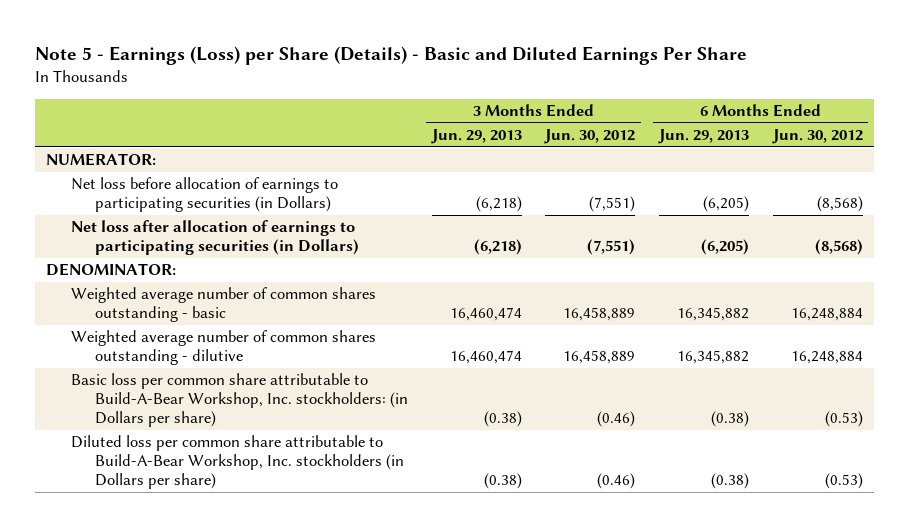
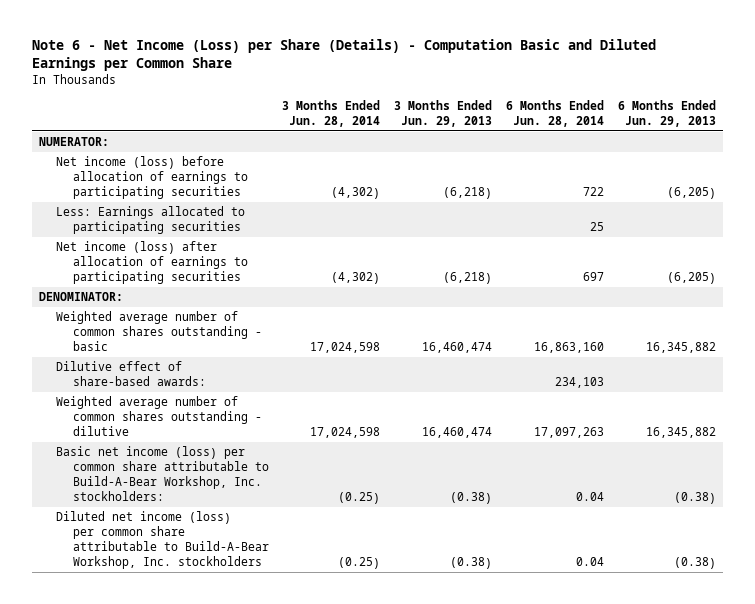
- Note 5 - Earnings (Loss) per Share (Details) - Basic and Diluted Earnings Per Share
+ Note 6 - Net Income (Loss) per Share (Details) - Computation Basic and Diluted Earnings per Common Share
- | 3 Months Ended Jun. 29, 2013 | 3 Months Ended Jun. 30, 2012 | 6 Months Ended Jun. 29, 2013 | 6 Months Ended Jun. 30, 2012
+ | 3 Months Ended Jun. 28, 2014 | 3 Months Ended Jun. 29, 2013 | 6 Months Ended Jun. 28, 2014 | 6 Months Ended Jun. 29, 2013
- Net loss before allocation of earnings to participating securities (in Dollars) | (6,218) | (7,551) | (6,205) | (8,568)
- Net loss after allocation of earnings to participating securities (in Dollars) | (6,218) | (7,551) | (6,205) | (8,568)
+ Net income (loss) before allocation of earnings to participating securities | (4,302) | (6,218) | 722 | (6,205)
+ Less: Earnings allocated to participating securities | | | 25 |
+ Net income (loss) after allocation of earnings to participating securities | (4,302) | (6,218) | 697 | (6,205)
+ Dilutive effect of share-based awards: | | | 234,103 |
- Basic loss per common share attributable to Build-A-Bear Workshop, Inc. stockholders: (in Dollars per share) | (0.38) | (0.46) | (0.38) | (0.53)
- Diluted loss per common share attributable to Build-A-Bear Workshop, Inc. stockholders (in Dollars per share) | (0.38) | (0.46) | (0.38) | (0.53)
+ Basic net income (loss) per common share attributable to Build-A-Bear Workshop, Inc. stockholders: | (0.25) | (0.38) | 0.04 | (0.38)
+ Diluted net income (loss) per common share attributable to Build-A-Bear Workshop, Inc. stockholders | (0.25) | (0.38) | 0.04 | (0.38)

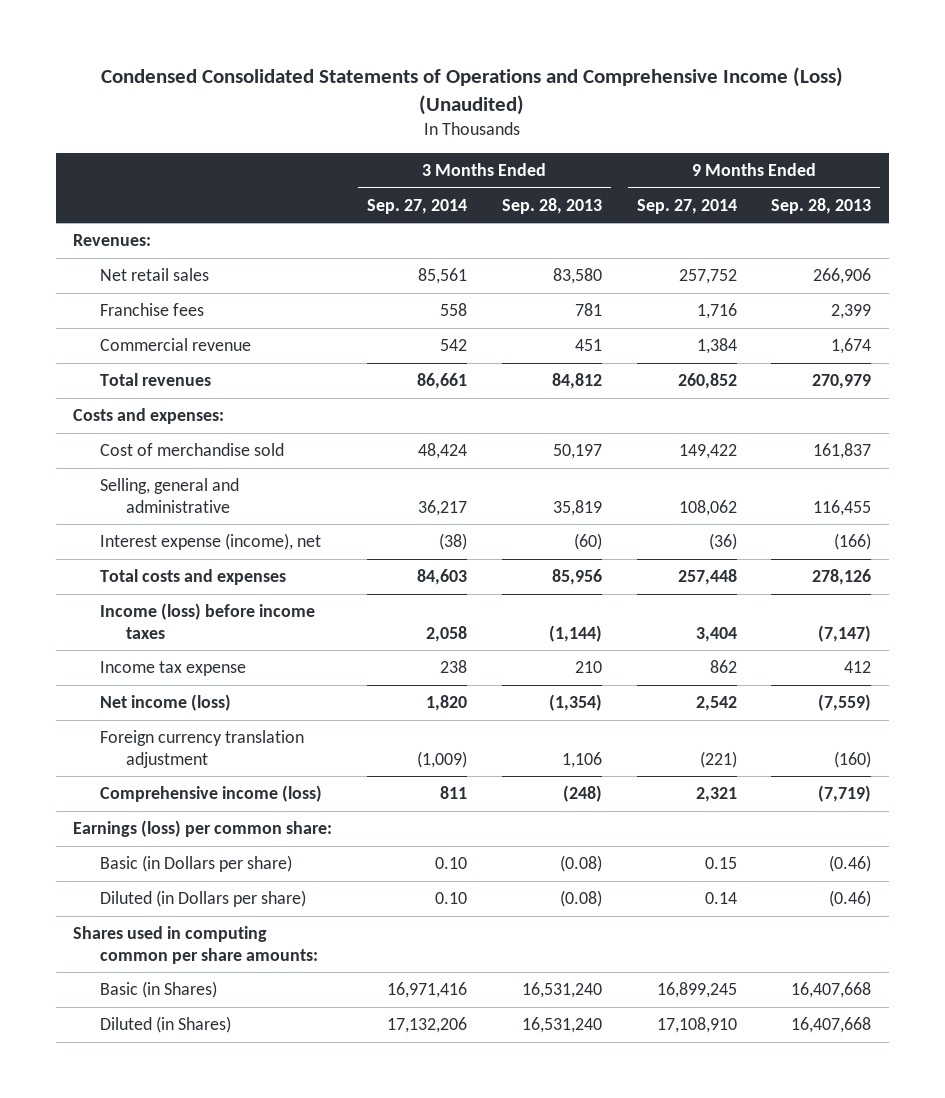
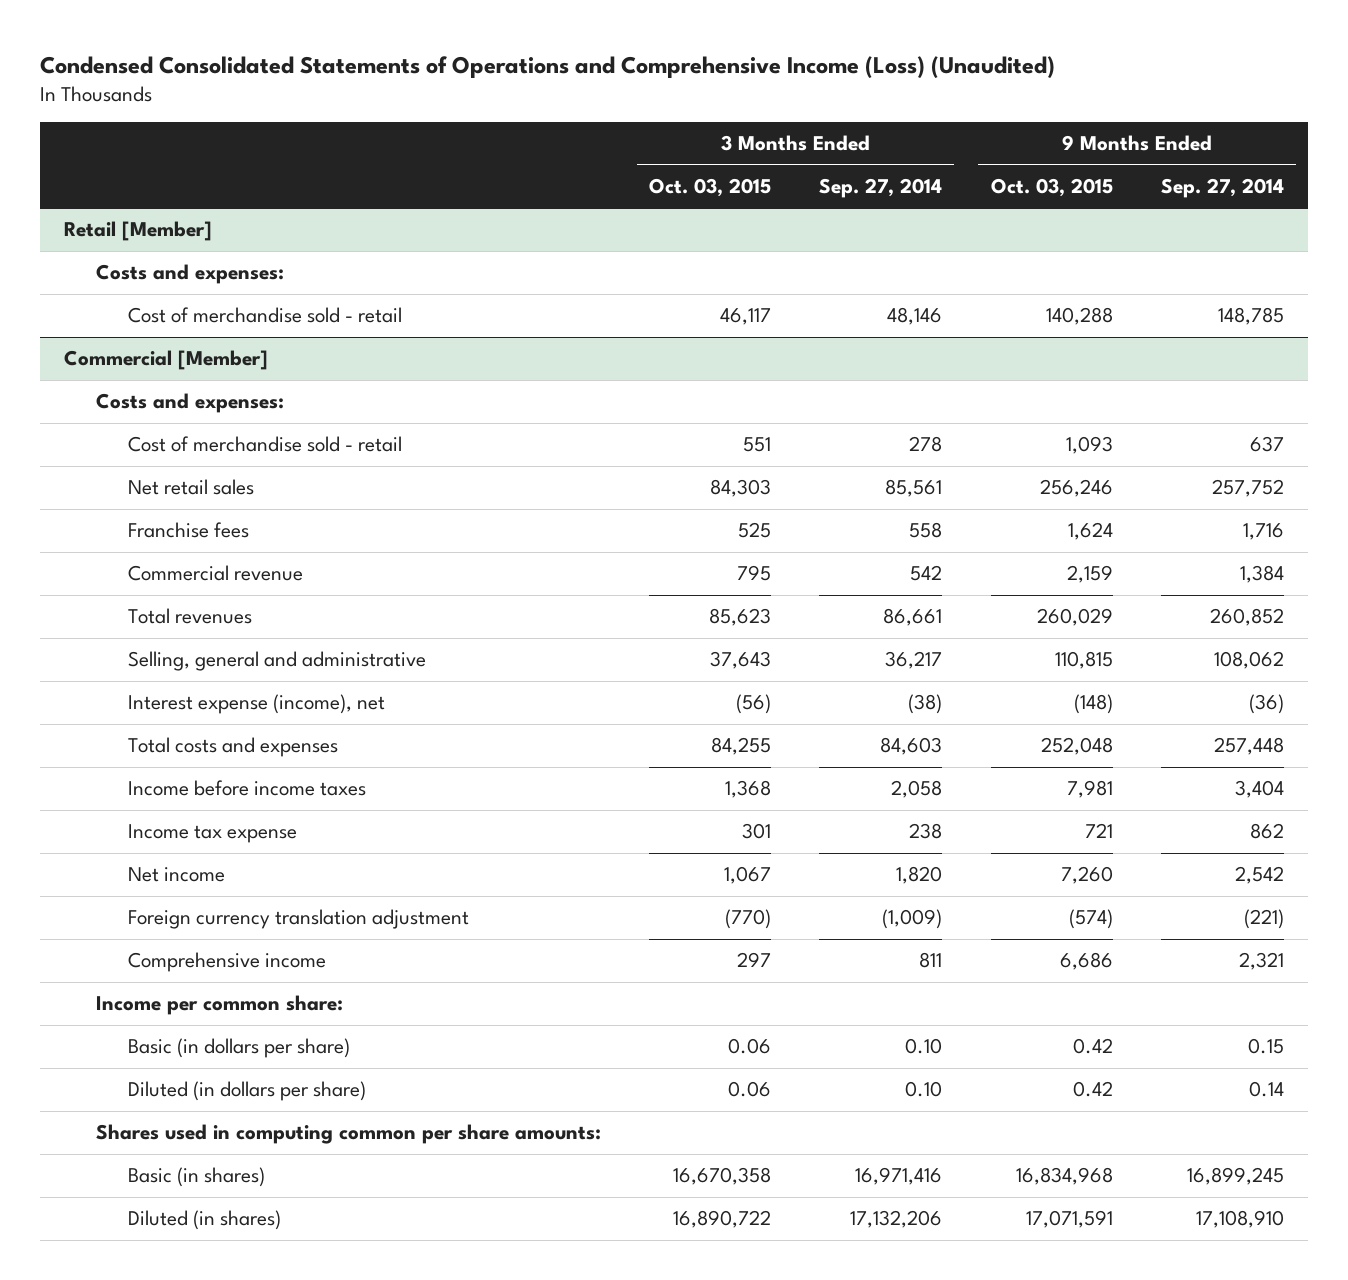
- | 3 Months Ended Sep. 27, 2014 | 3 Months Ended Sep. 28, 2013 | 9 Months Ended Sep. 27, 2014 | 9 Months Ended Sep. 28, 2013
+ | 3 Months Ended Oct. 03, 2015 | 3 Months Ended Sep. 27, 2014 | 9 Months Ended Oct. 03, 2015 | 9 Months Ended Sep. 27, 2014
- Revenues:
+ Retail [Member]
+ Costs and expenses:
+ Cost of merchandise sold - retail | 46,117 | 48,146 | 140,288 | 148,785
+ Commercial [Member]
+ Costs and expenses:
+ Cost of merchandise sold - retail | 551 | 278 | 1,093 | 637
- Costs and expenses:
- Cost of merchandise sold | 48,424 | 50,197 | 149,422 | 161,837
- Income (loss) before income taxes | 2,058 | (1,144) | 3,404 | (7,147)
+ Income before income taxes | 1,368 | 2,058 | 7,981 | 3,404
- Net income (loss) | 1,820 | (1,354) | 2,542 | (7,559)
+ Net income | 1,067 | 1,820 | 7,260 | 2,542
- Comprehensive income (loss) | 811 | (248) | 2,321 | (7,719)
- Earnings (loss) per common share:
- Basic (in Dollars per share) | 0.10 | (0.08) | 0.15 | (0.46)
- Diluted (in Dollars per share) | 0.10 | (0.08) | 0.14 | (0.46)
+ Comprehensive income | 297 | 811 | 6,686 | 2,321
+ Income per common share:
+ Basic (in dollars per share) | 0.06 | 0.10 | 0.42 | 0.15
+ Diluted (in dollars per share) | 0.06 | 0.10 | 0.42 | 0.14
- Basic (in Shares) | 16,971,416 | 16,531,240 | 16,899,245 | 16,407,668
- Diluted (in Shares) | 17,132,206 | 16,531,240 | 17,108,910 | 16,407,668
+ Basic (in shares) | 16,670,358 | 16,971,416 | 16,834,968 | 16,899,245
+ Diluted (in shares) | 16,890,722 | 17,132,206 | 17,071,591 | 17,108,910

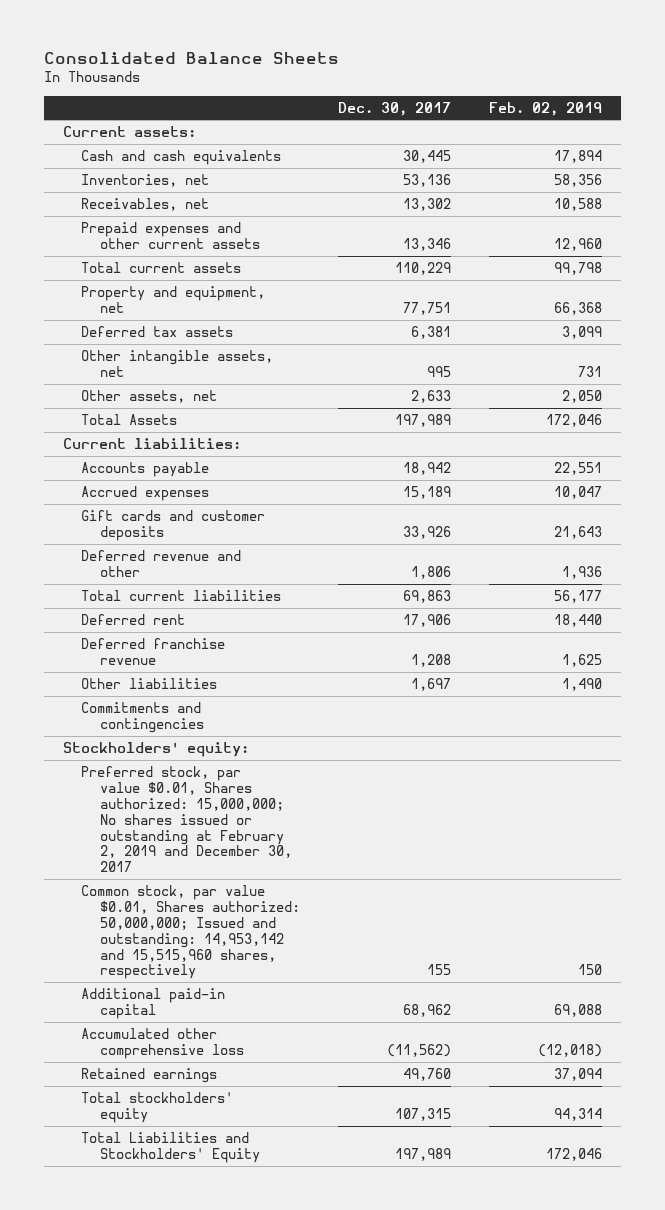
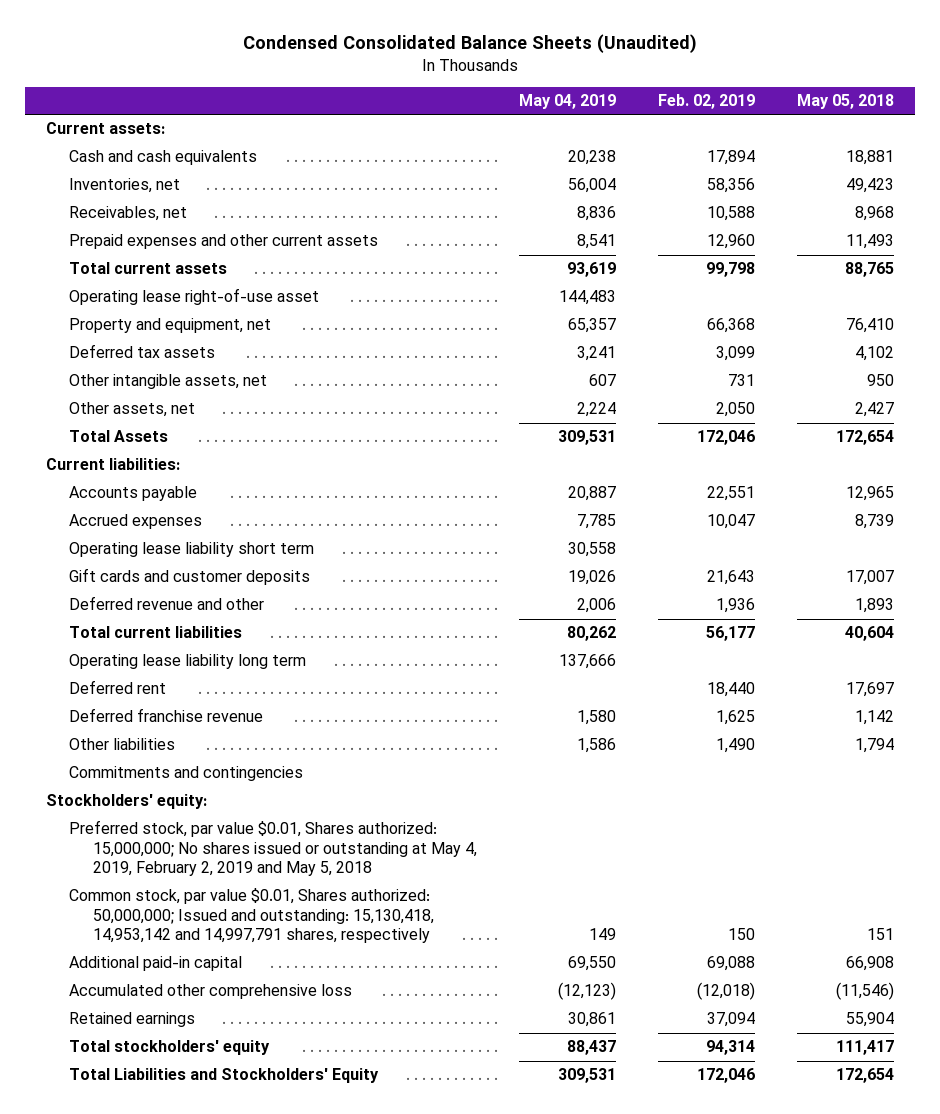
- Consolidated Balance Sheets
+ Condensed Consolidated Balance Sheets (Unaudited)
- | Dec. 30, 2017 | Feb. 02, 2019
+ | May 04, 2019 | Feb. 02, 2019 | May 05, 2018
+ Operating lease right-of-use asset | 144,483 | |
+ Operating lease liability short term | 30,558 | |
+ Operating lease liability long term | 137,666 | |
- Preferred stock, par value $0.01, Shares authorized: 15,000,000; No shares issued or outstanding at February 2, 2019 and December 30, 2017
- Common stock, par value $0.01, Shares authorized: 50,000,000; Issued and outstanding: 14,953,142 and 15,515,960 shares, respectively | 155 | 150
+ Preferred stock, par value $0.01, Shares authorized: 15,000,000; No shares issued or outstanding at May 4, 2019, February 2, 2019 and May 5, 2018
+ Common stock, par value $0.01, Shares authorized: 50,000,000; Issued and outstanding: 15,130,418, 14,953,142 and 14,997,791 shares, respectively | 149 | 150 | 151

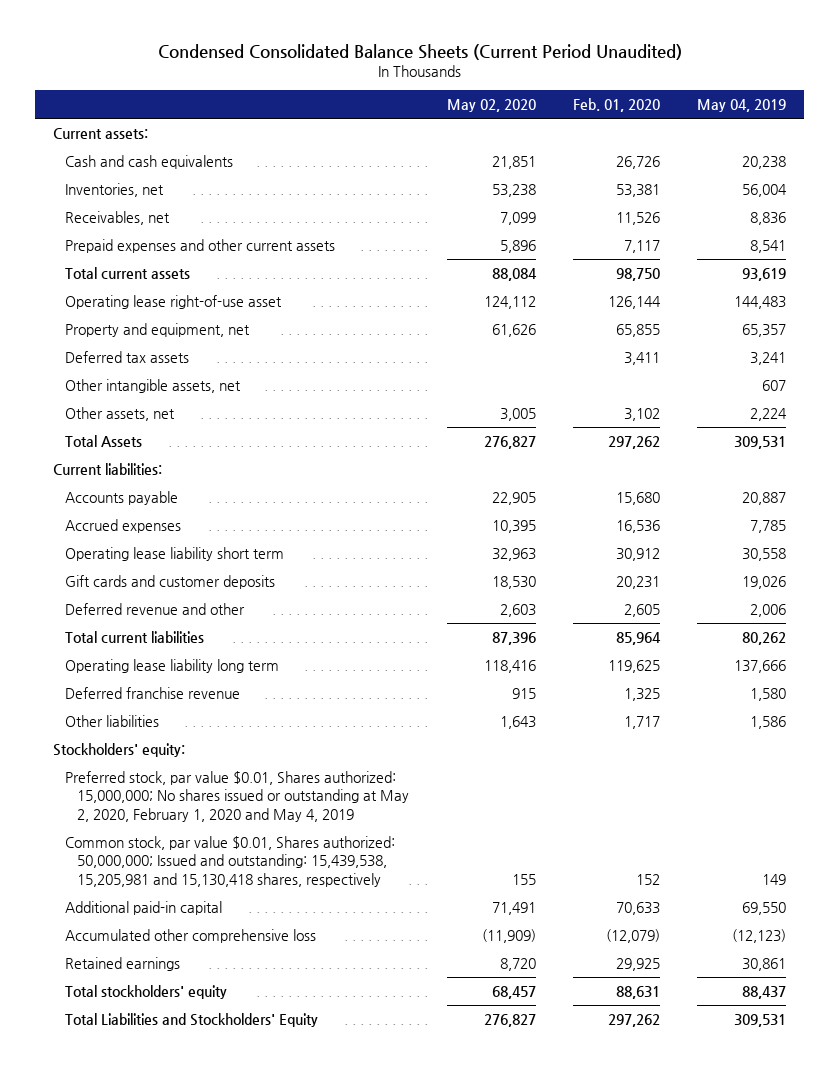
- Condensed Consolidated Balance Sheets (Unaudited)
+ Condensed Consolidated Balance Sheets (Current Period Unaudited)
- | May 04, 2019 | Feb. 02, 2019 | May 05, 2018
+ | May 02, 2020 | Feb. 01, 2020 | May 04, 2019
- Deferred rent | | 18,440 | 17,697
- Commitments and contingencies
- Preferred stock, par value $0.01, Shares authorized: 15,000,000; No shares issued or outstanding at May 4, 2019, February 2, 2019 and May 5, 2018
- Common stock, par value $0.01, Shares authorized: 50,000,000; Issued and outstanding: 15,130,418, 14,953,142 and 14,997,791 shares, respectively | 149 | 150 | 151
+ Preferred stock, par value $0.01, Shares authorized: 15,000,000; No shares issued or outstanding at May 2, 2020, February 1, 2020 and May 4, 2019
+ Common stock, par value $0.01, Shares authorized: 50,000,000; Issued and outstanding: 15,439,538, 15,205,981 and 15,130,418 shares, respectively | 155 | 152 | 149

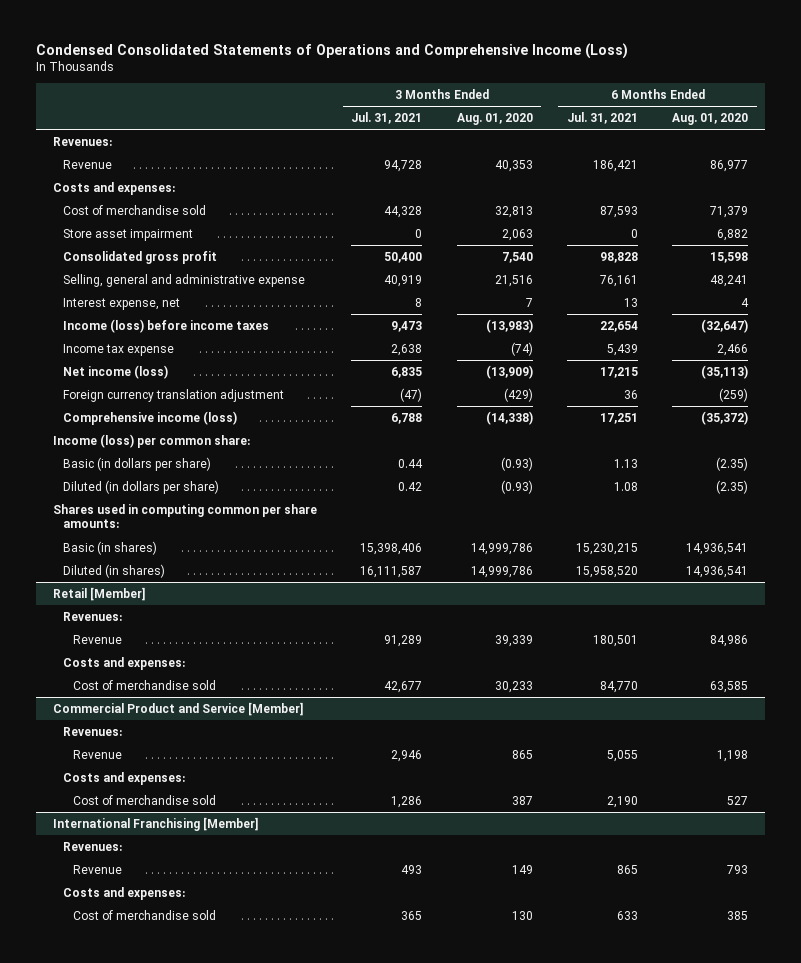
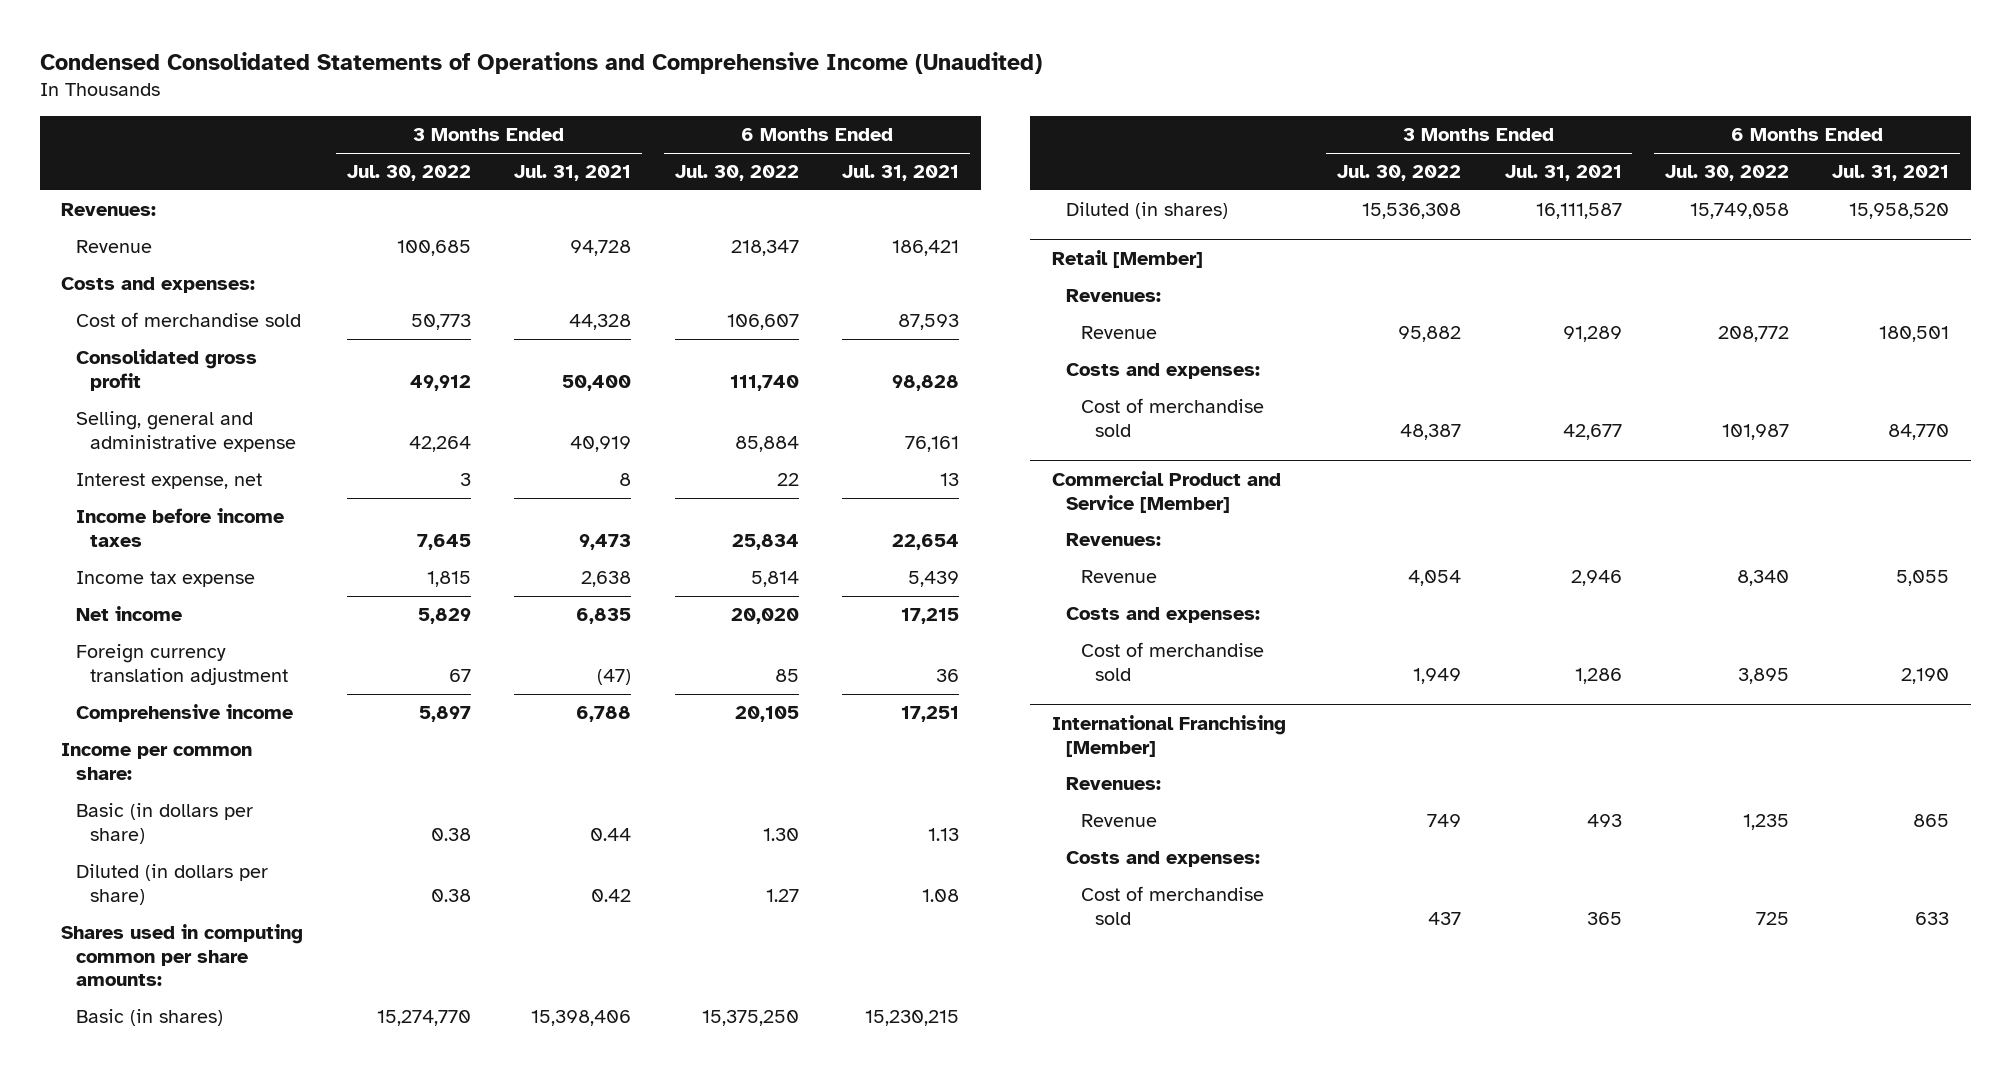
- Condensed Consolidated Statements of Operations and Comprehensive Income (Loss)
+ Condensed Consolidated Statements of Operations and Comprehensive Income (Unaudited)
- | 3 Months Ended Jul. 31, 2021 | 3 Months Ended Aug. 01, 2020 | 6 Months Ended Jul. 31, 2021 | 6 Months Ended Aug. 01, 2020
+ | 3 Months Ended Jul. 30, 2022 | 3 Months Ended Jul. 31, 2021 | 6 Months Ended Jul. 30, 2022 | 6 Months Ended Jul. 31, 2021
- Store asset impairment | 0 | 2,063 | 0 | 6,882
- Income (loss) before income taxes | 9,473 | (13,983) | 22,654 | (32,647)
+ Income before income taxes | 7,645 | 9,473 | 25,834 | 22,654
- Net income (loss) | 6,835 | (13,909) | 17,215 | (35,113)
+ Net income | 5,829 | 6,835 | 20,020 | 17,215
- Comprehensive income (loss) | 6,788 | (14,338) | 17,251 | (35,372)
- Income (loss) per common share:
+ Comprehensive income | 5,897 | 6,788 | 20,105 | 17,251
+ Income per common share:

